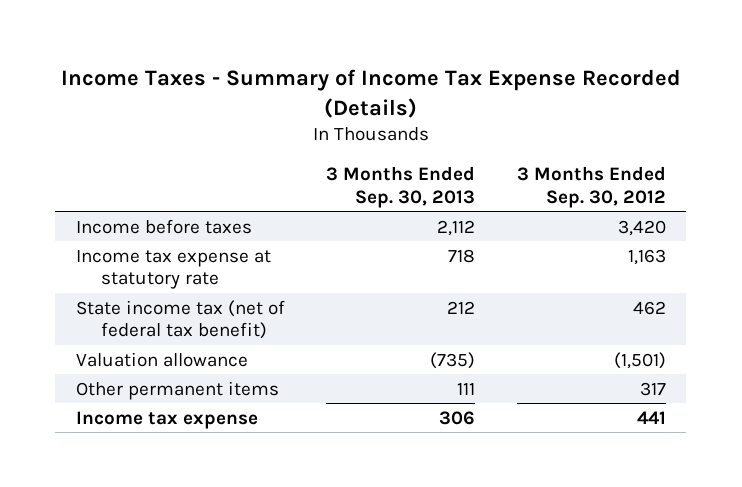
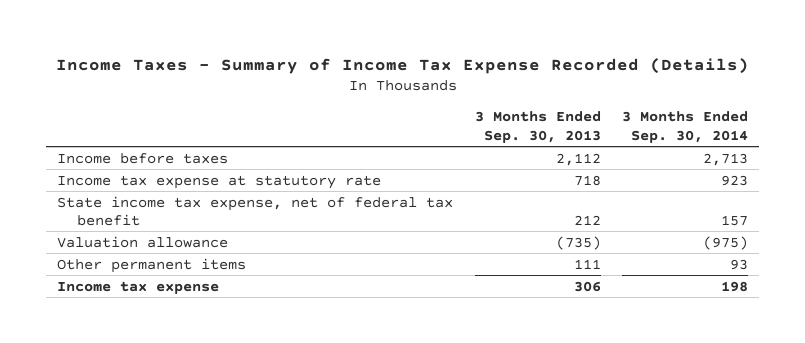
- | 3 Months Ended Sep. 30, 2013 | 3 Months Ended Sep. 30, 2012
+ | 3 Months Ended Sep. 30, 2013 | 3 Months Ended Sep. 30, 2014
- State income tax (net of federal tax benefit) | 212 | 462
+ State income tax expense, net of federal tax benefit | 212 | 157

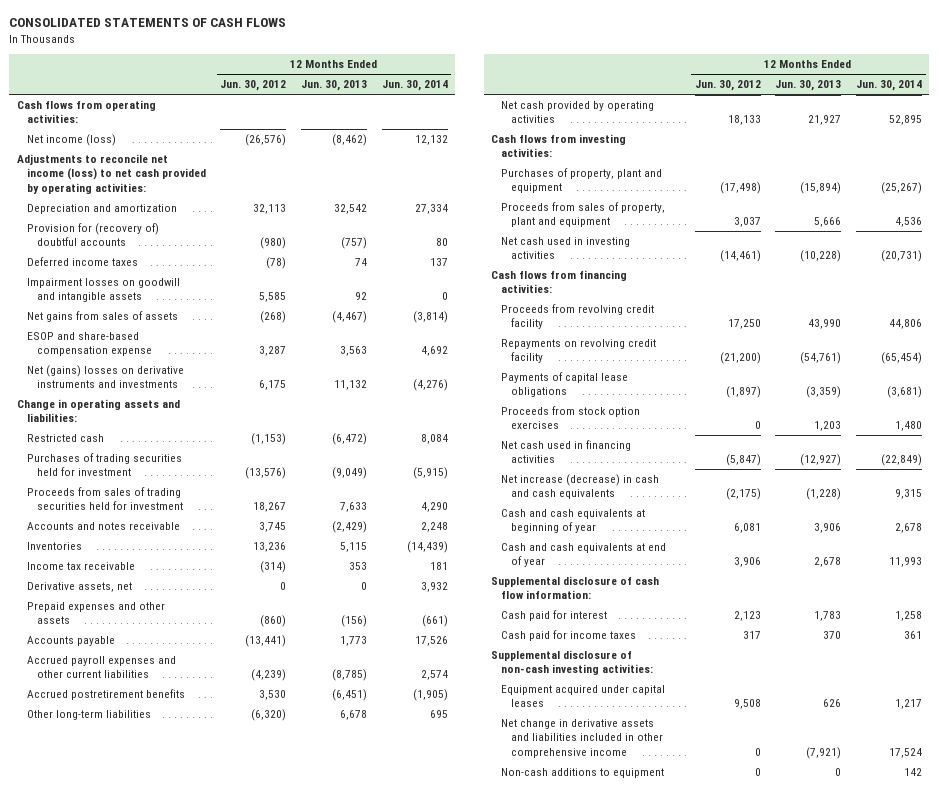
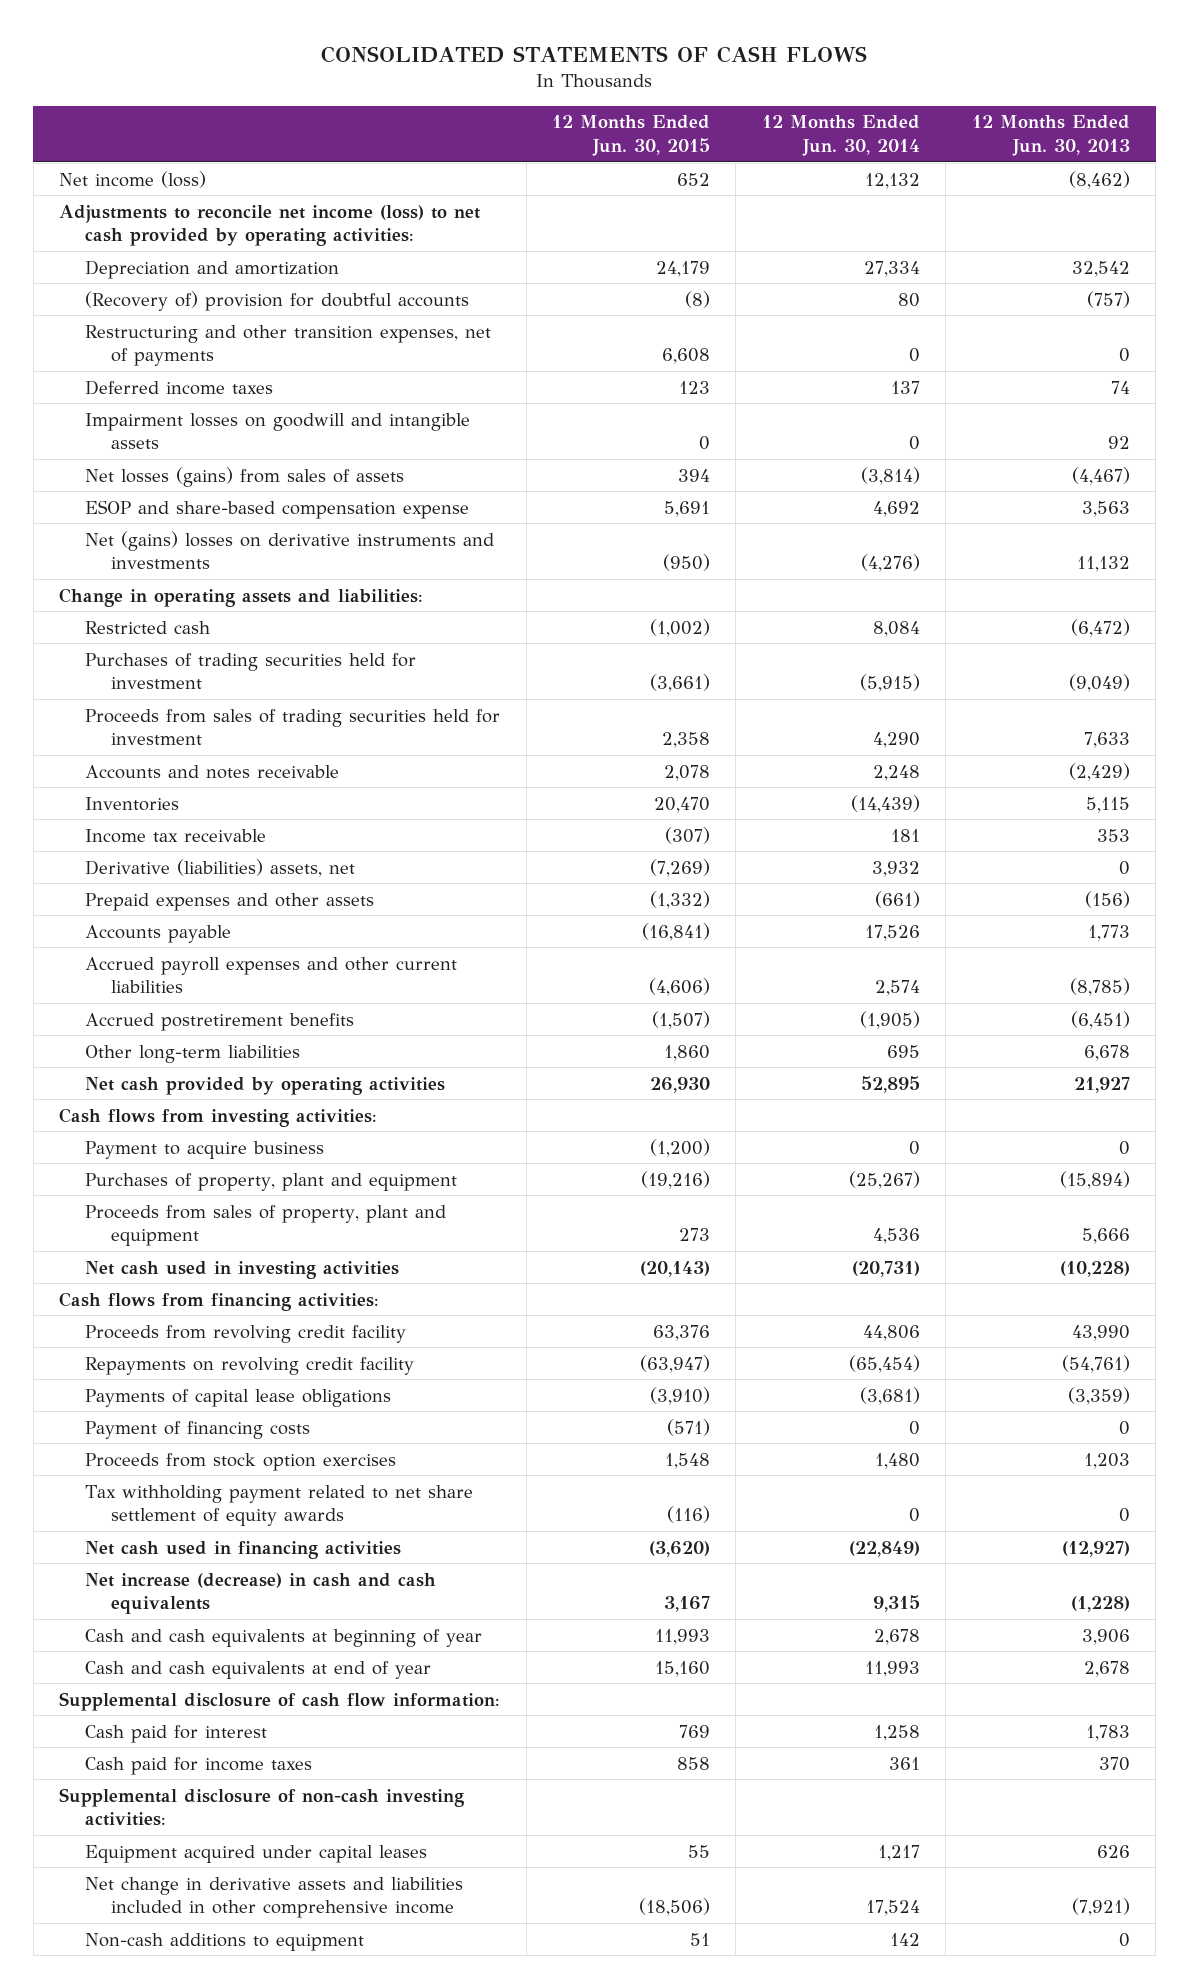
- | 12 Months Ended Jun. 30, 2012 | 12 Months Ended Jun. 30, 2013 | 12 Months Ended Jun. 30, 2014
+ | 12 Months Ended Jun. 30, 2015 | 12 Months Ended Jun. 30, 2014 | 12 Months Ended Jun. 30, 2013
- Cash flows from operating activities:
- Provision for (recovery of) doubtful accounts | (980) | (757) | 80
+ (Recovery of) provision for doubtful accounts | (8) | 80 | (757)
+ Restructuring and other transition expenses, net of payments | 6,608 | 0 | 0
- Net gains from sales of assets | (268) | (4,467) | (3,814)
+ Net losses (gains) from sales of assets | 394 | (3,814) | (4,467)
- Derivative assets, net | 0 | 0 | 3,932
+ Derivative (liabilities) assets, net | (7,269) | 3,932 | 0
+ Payment to acquire business | (1,200) | 0 | 0
+ Payment of financing costs | (571) | 0 | 0
+ Tax withholding payment related to net share settlement of equity awards | (116) | 0 | 0

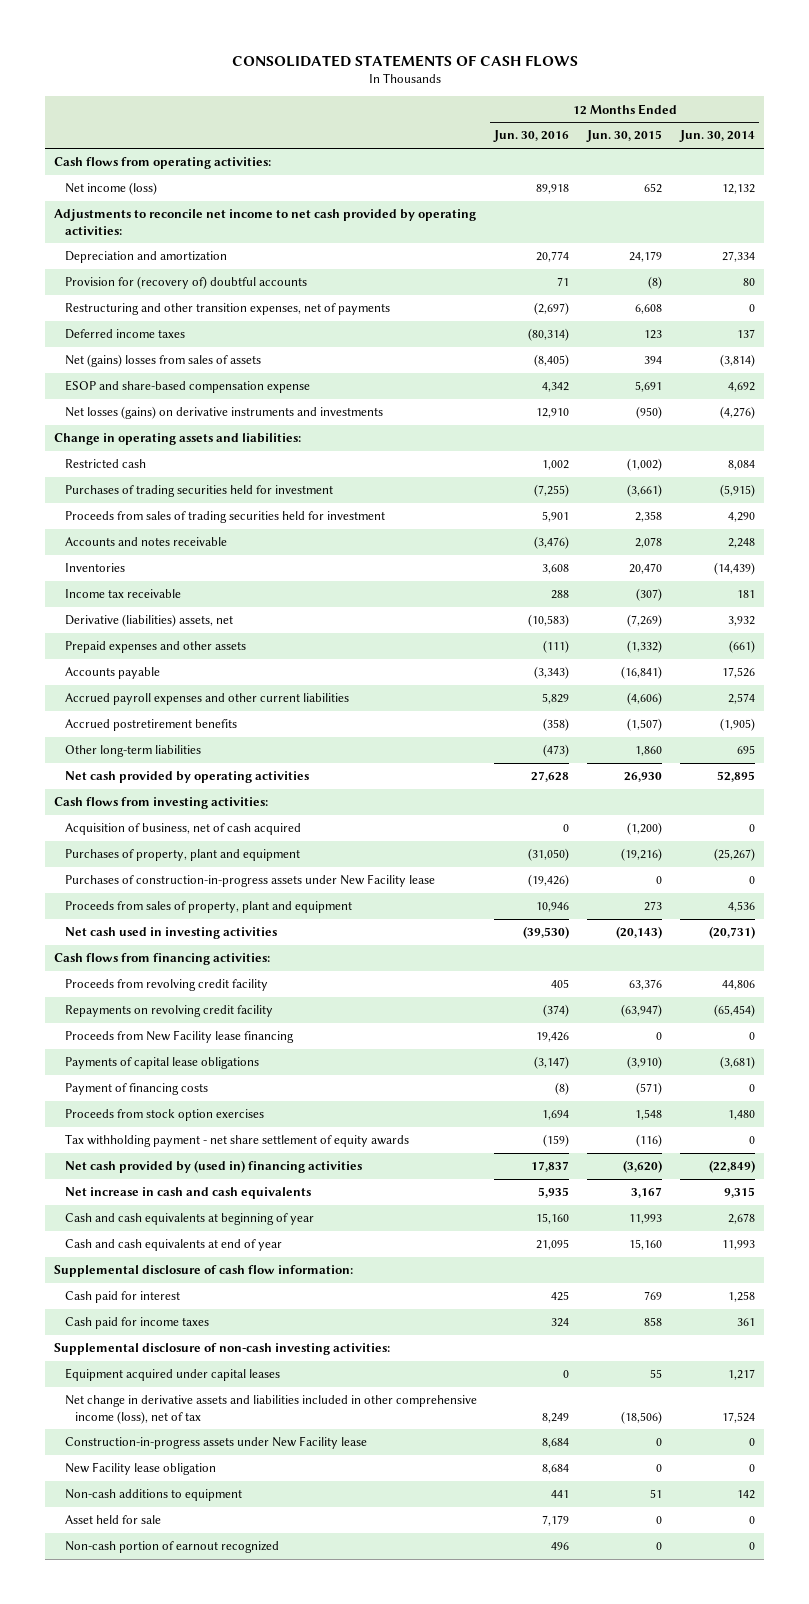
- | 12 Months Ended Jun. 30, 2015 | 12 Months Ended Jun. 30, 2014 | 12 Months Ended Jun. 30, 2013
+ | 12 Months Ended Jun. 30, 2016 | 12 Months Ended Jun. 30, 2015 | 12 Months Ended Jun. 30, 2014
+ Cash flows from operating activities:
- Adjustments to reconcile net income (loss) to net cash provided by operating activities:
+ Adjustments to reconcile net income to net cash provided by operating activities:
- (Recovery of) provision for doubtful accounts | (8) | 80 | (757)
+ Provision for (recovery of) doubtful accounts | 71 | (8) | 80
- Impairment losses on goodwill and intangible assets | 0 | 0 | 92
- Net losses (gains) from sales of assets | 394 | (3,814) | (4,467)
+ Net (gains) losses from sales of assets | (8,405) | 394 | (3,814)
- Net (gains) losses on derivative instruments and investments | (950) | (4,276) | 11,132
+ Net losses (gains) on derivative instruments and investments | 12,910 | (950) | (4,276)
- Payment to acquire business | (1,200) | 0 | 0
+ Acquisition of business, net of cash acquired | 0 | (1,200) | 0
+ Purchases of construction-in-progress assets under New Facility lease | (19,426) | 0 | 0
+ Proceeds from New Facility lease financing | 19,426 | 0 | 0
- Tax withholding payment related to net share settlement of equity awards | (116) | 0 | 0
- Net cash used in financing activities | (3,620) | (22,849) | (12,927)
- Net increase (decrease) in cash and cash equivalents | 3,167 | 9,315 | (1,228)
+ Tax withholding payment - net share settlement of equity awards | (159) | (116) | 0
+ Net cash provided by (used in) financing activities | 17,837 | (3,620) | (22,849)
+ Net increase in cash and cash equivalents | 5,935 | 3,167 | 9,315
- Net change in derivative assets and liabilities included in other comprehensive income | (18,506) | 17,524 | (7,921)
+ Net change in derivative assets and liabilities included in other comprehensive income (loss), net of tax | 8,249 | (18,506) | 17,524
+ Construction-in-progress assets under New Facility lease | 8,684 | 0 | 0
+ New Facility lease obligation | 8,684 | 0 | 0
+ Asset held for sale | 7,179 | 0 | 0
+ Non-cash portion of earnout recognized | 496 | 0 | 0

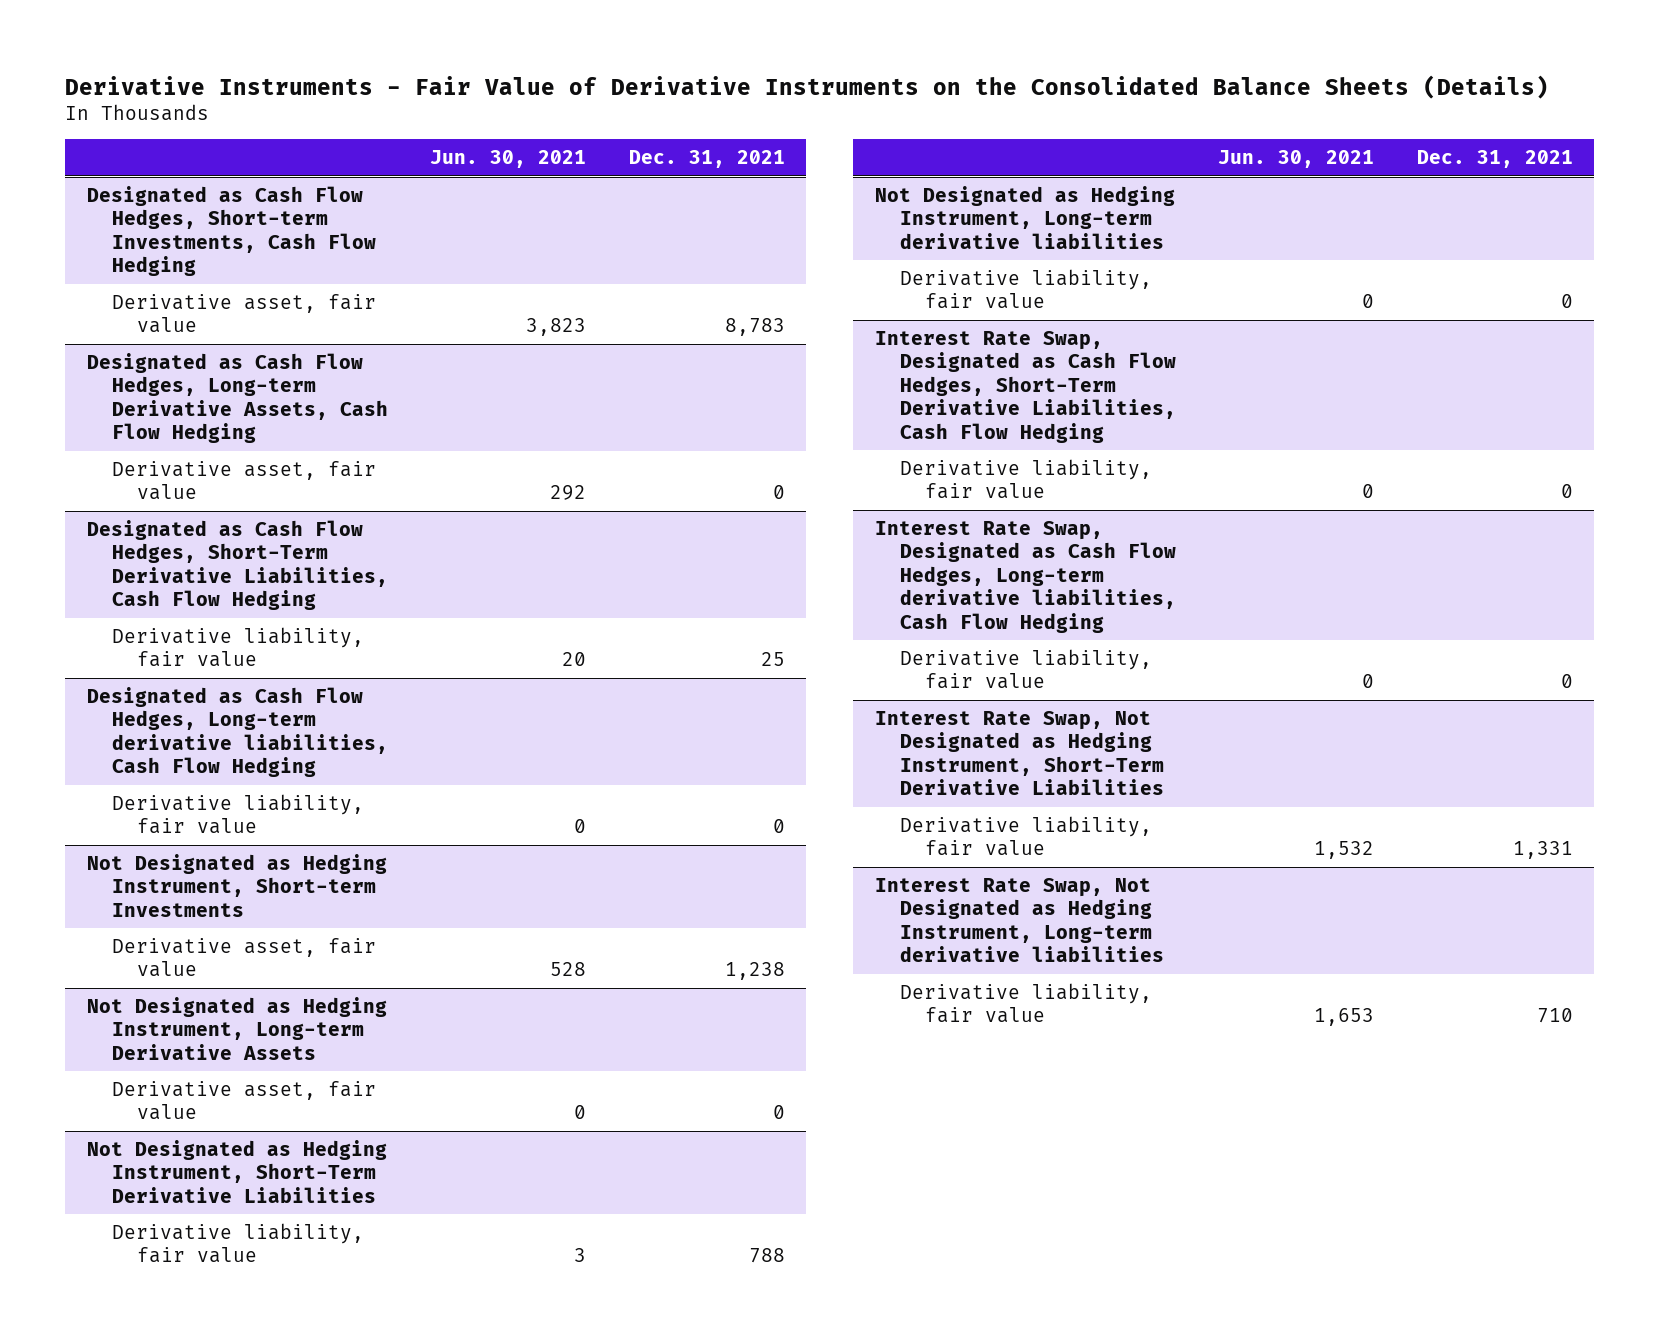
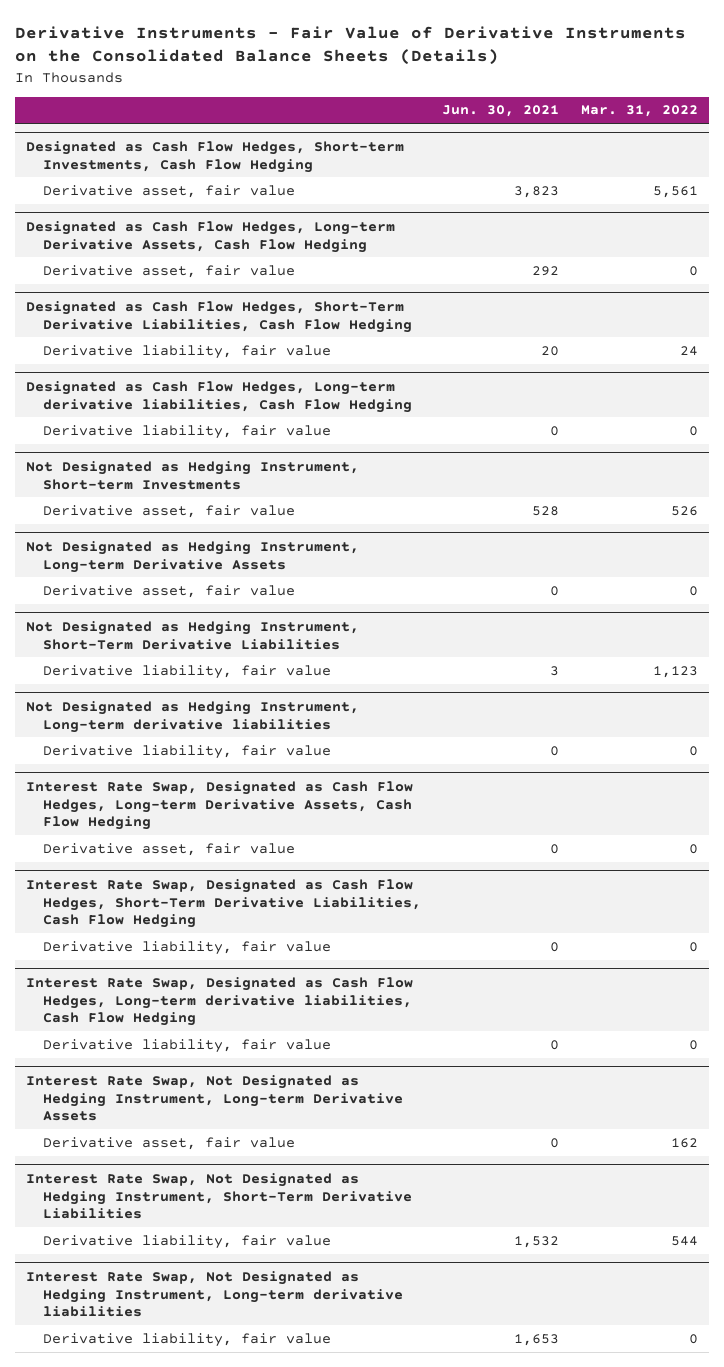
- | Jun. 30, 2021 | Dec. 31, 2021
+ | Jun. 30, 2021 | Mar. 31, 2022
+ Interest Rate Swap, Designated as Cash Flow Hedges, Long-term Derivative Assets, Cash Flow Hedging
+ Derivative asset, fair value | 0 | 0
+ Interest Rate Swap, Not Designated as Hedging Instrument, Long-term Derivative Assets
+ Derivative asset, fair value | 0 | 162

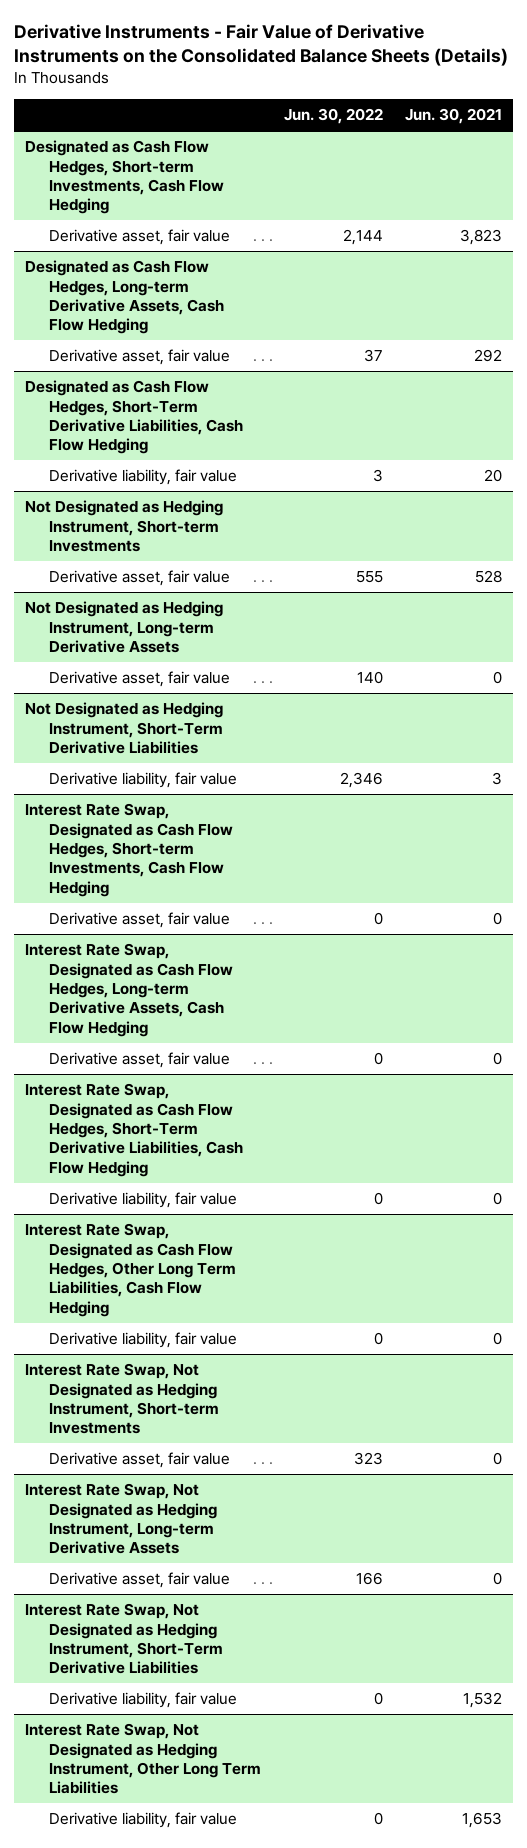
- | Jun. 30, 2021 | Mar. 31, 2022
+ | Jun. 30, 2022 | Jun. 30, 2021
- Designated as Cash Flow Hedges, Long-term derivative liabilities, Cash Flow Hedging
- Derivative liability, fair value | 0 | 0
- Not Designated as Hedging Instrument, Long-term derivative liabilities
- Derivative liability, fair value | 0 | 0
+ Interest Rate Swap, Designated as Cash Flow Hedges, Short-term Investments, Cash Flow Hedging
+ Derivative asset, fair value | 0 | 0
- Interest Rate Swap, Designated as Cash Flow Hedges, Long-term derivative liabilities, Cash Flow Hedging
+ Interest Rate Swap, Designated as Cash Flow Hedges, Other Long Term Liabilities, Cash Flow Hedging
+ Interest Rate Swap, Not Designated as Hedging Instrument, Short-term Investments
+ Derivative asset, fair value | 323 | 0
- Interest Rate Swap, Not Designated as Hedging Instrument, Long-term derivative liabilities
+ Interest Rate Swap, Not Designated as Hedging Instrument, Other Long Term Liabilities

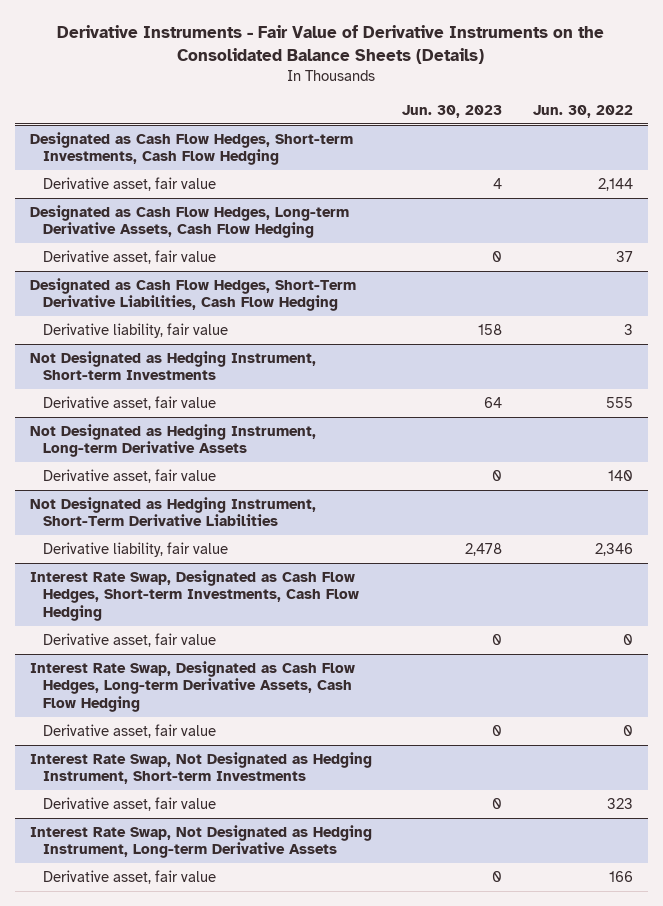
- | Jun. 30, 2022 | Jun. 30, 2021
+ | Jun. 30, 2023 | Jun. 30, 2022
- Interest Rate Swap, Designated as Cash Flow Hedges, Short-Term Derivative Liabilities, Cash Flow Hedging
- Derivative liability, fair value | 0 | 0
- Interest Rate Swap, Designated as Cash Flow Hedges, Other Long Term Liabilities, Cash Flow Hedging
- Derivative liability, fair value | 0 | 0
- Interest Rate Swap, Not Designated as Hedging Instrument, Short-Term Derivative Liabilities
- Derivative liability, fair value | 0 | 1,532
- Interest Rate Swap, Not Designated as Hedging Instrument, Other Long Term Liabilities
- Derivative liability, fair value | 0 | 1,653

